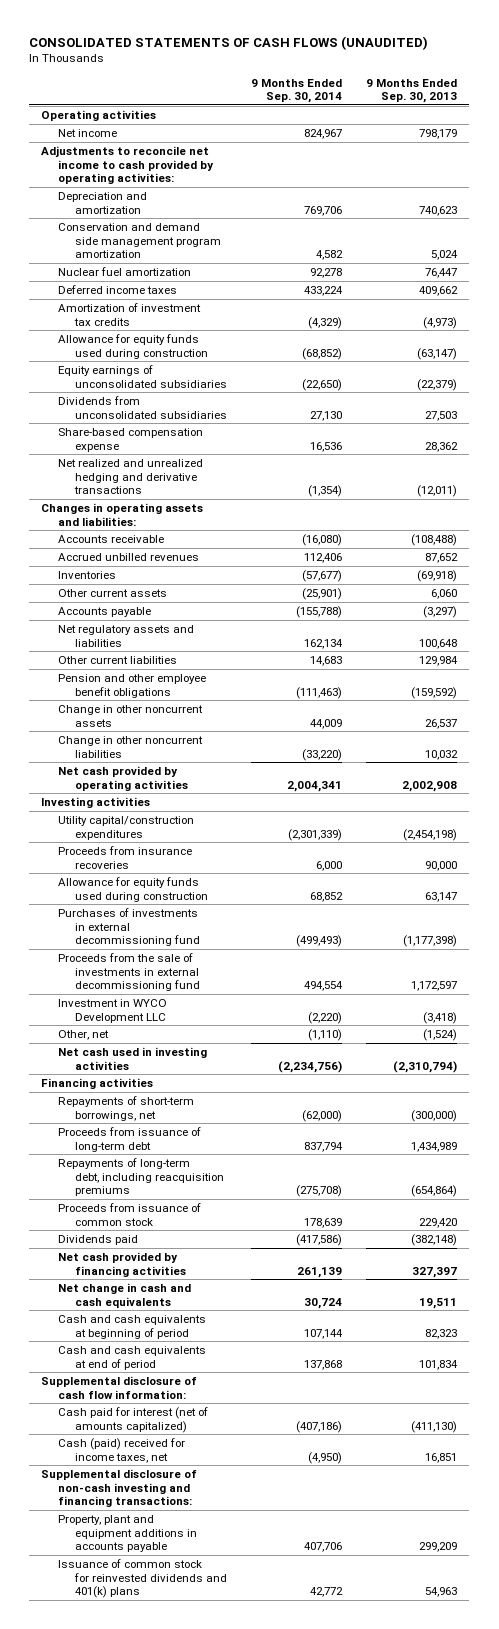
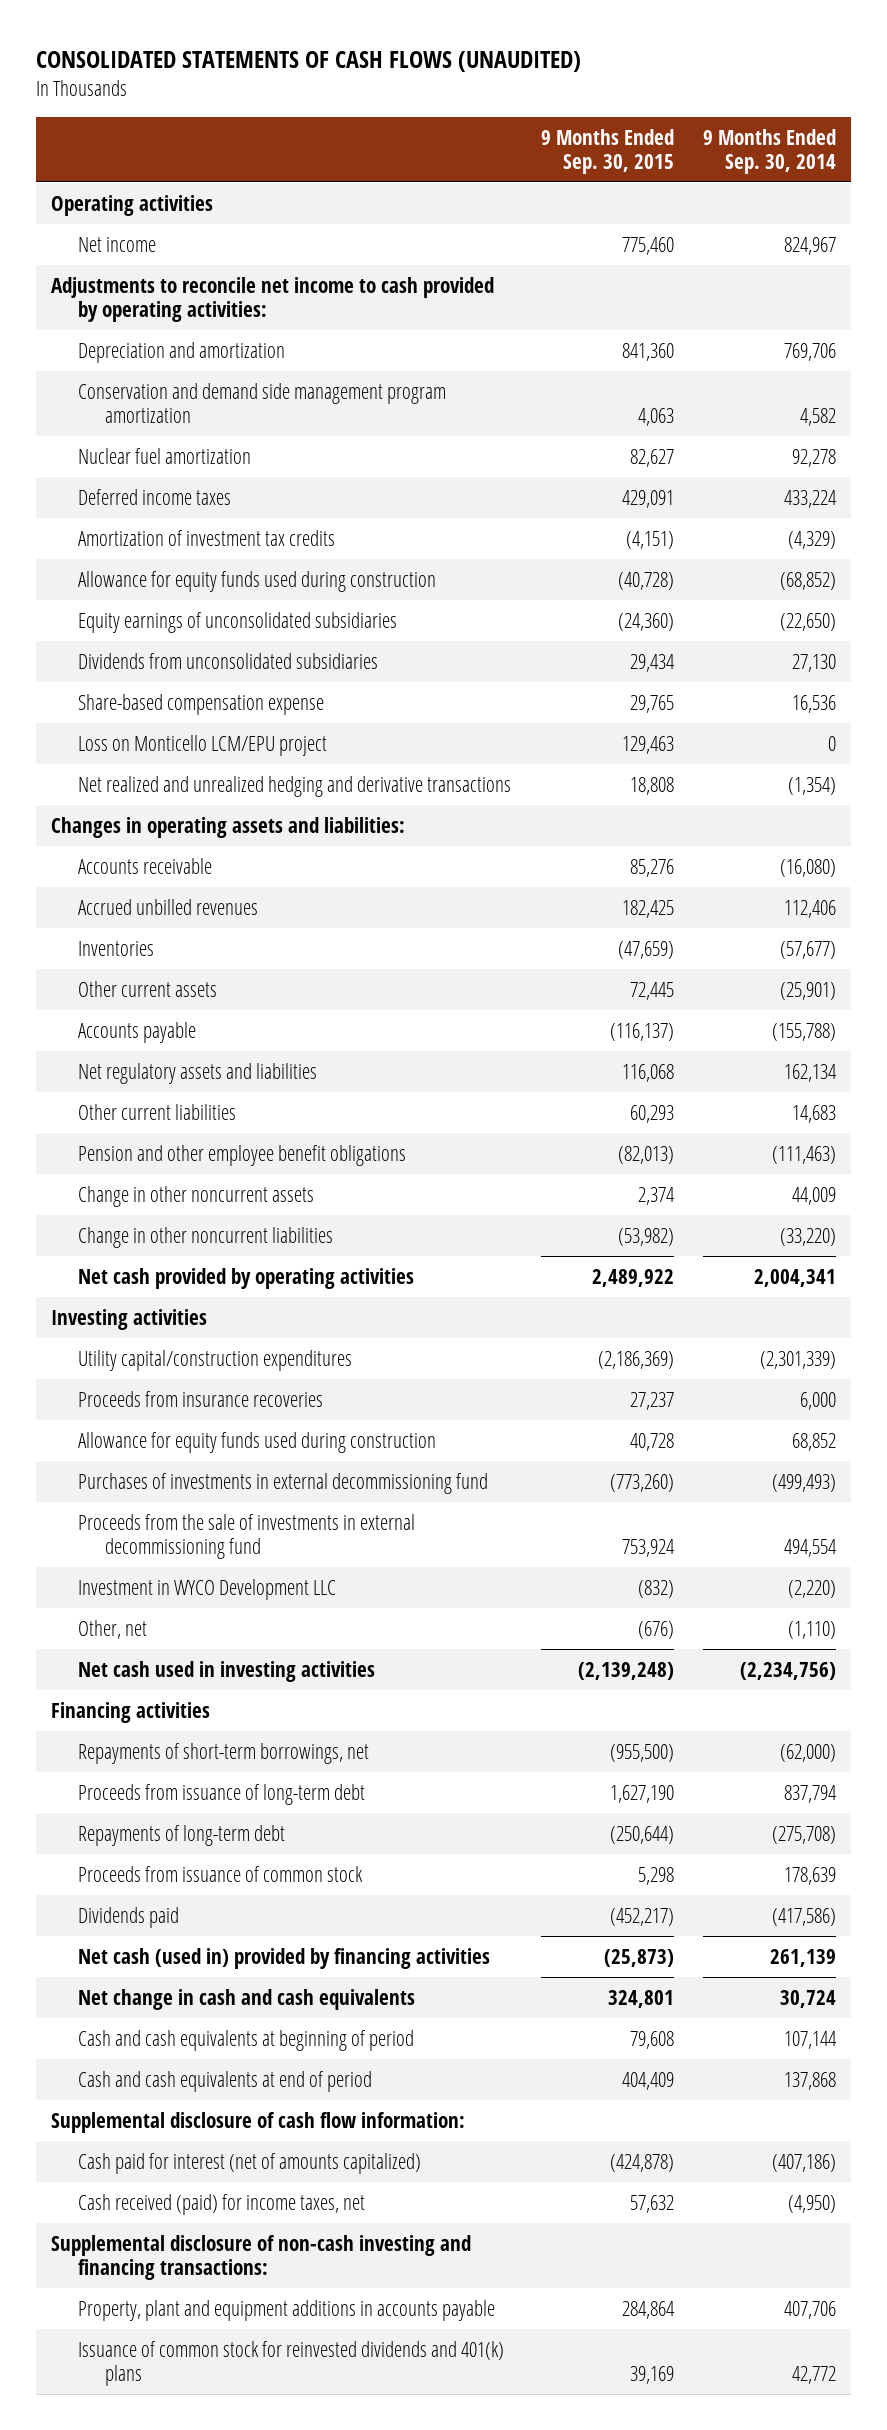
- | 9 Months Ended Sep. 30, 2014 | 9 Months Ended Sep. 30, 2013
+ | 9 Months Ended Sep. 30, 2015 | 9 Months Ended Sep. 30, 2014
+ Loss on Monticello LCM/EPU project | 129,463 | 0
- Repayments of long-term debt, including reacquisition premiums | (275,708) | (654,864)
+ Repayments of long-term debt | (250,644) | (275,708)
- Net cash provided by financing activities | 261,139 | 327,397
+ Net cash (used in) provided by financing activities | (25,873) | 261,139
- Cash (paid) received for income taxes, net | (4,950) | 16,851
+ Cash received (paid) for income taxes, net | 57,632 | (4,950)

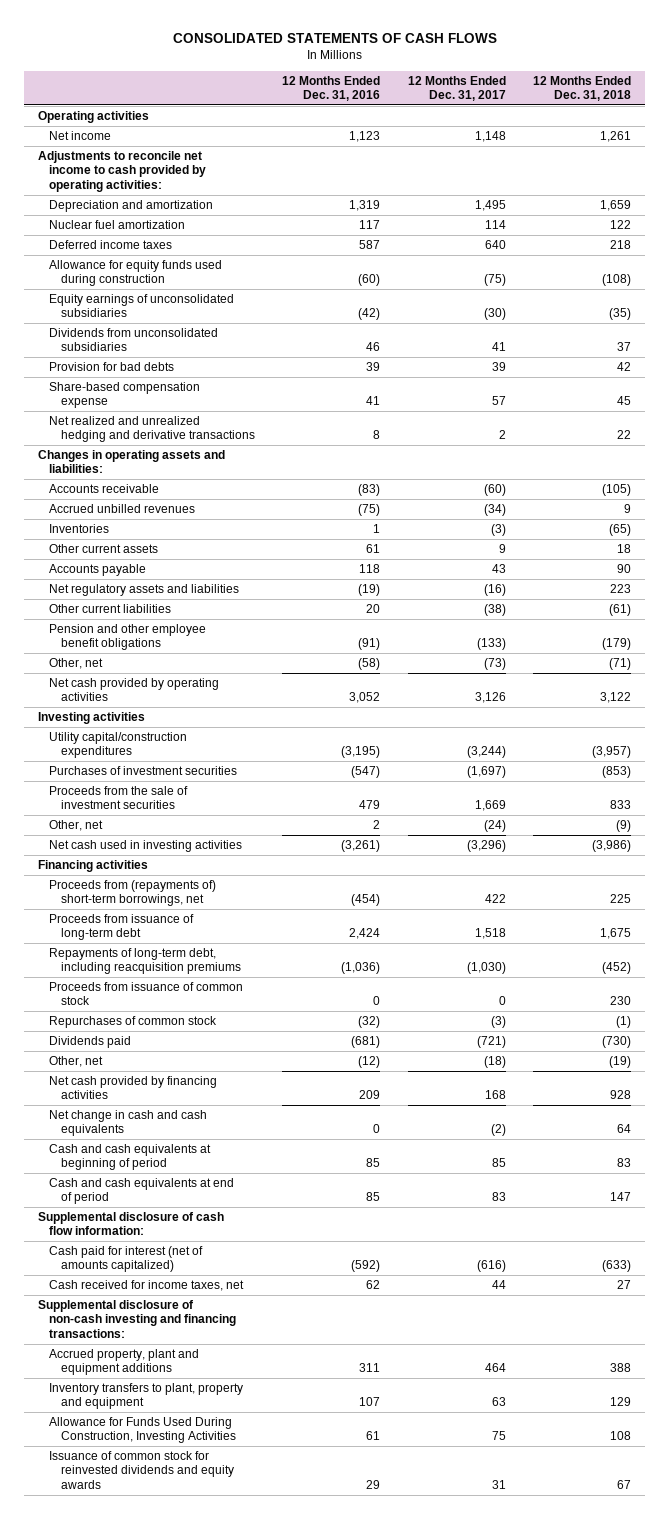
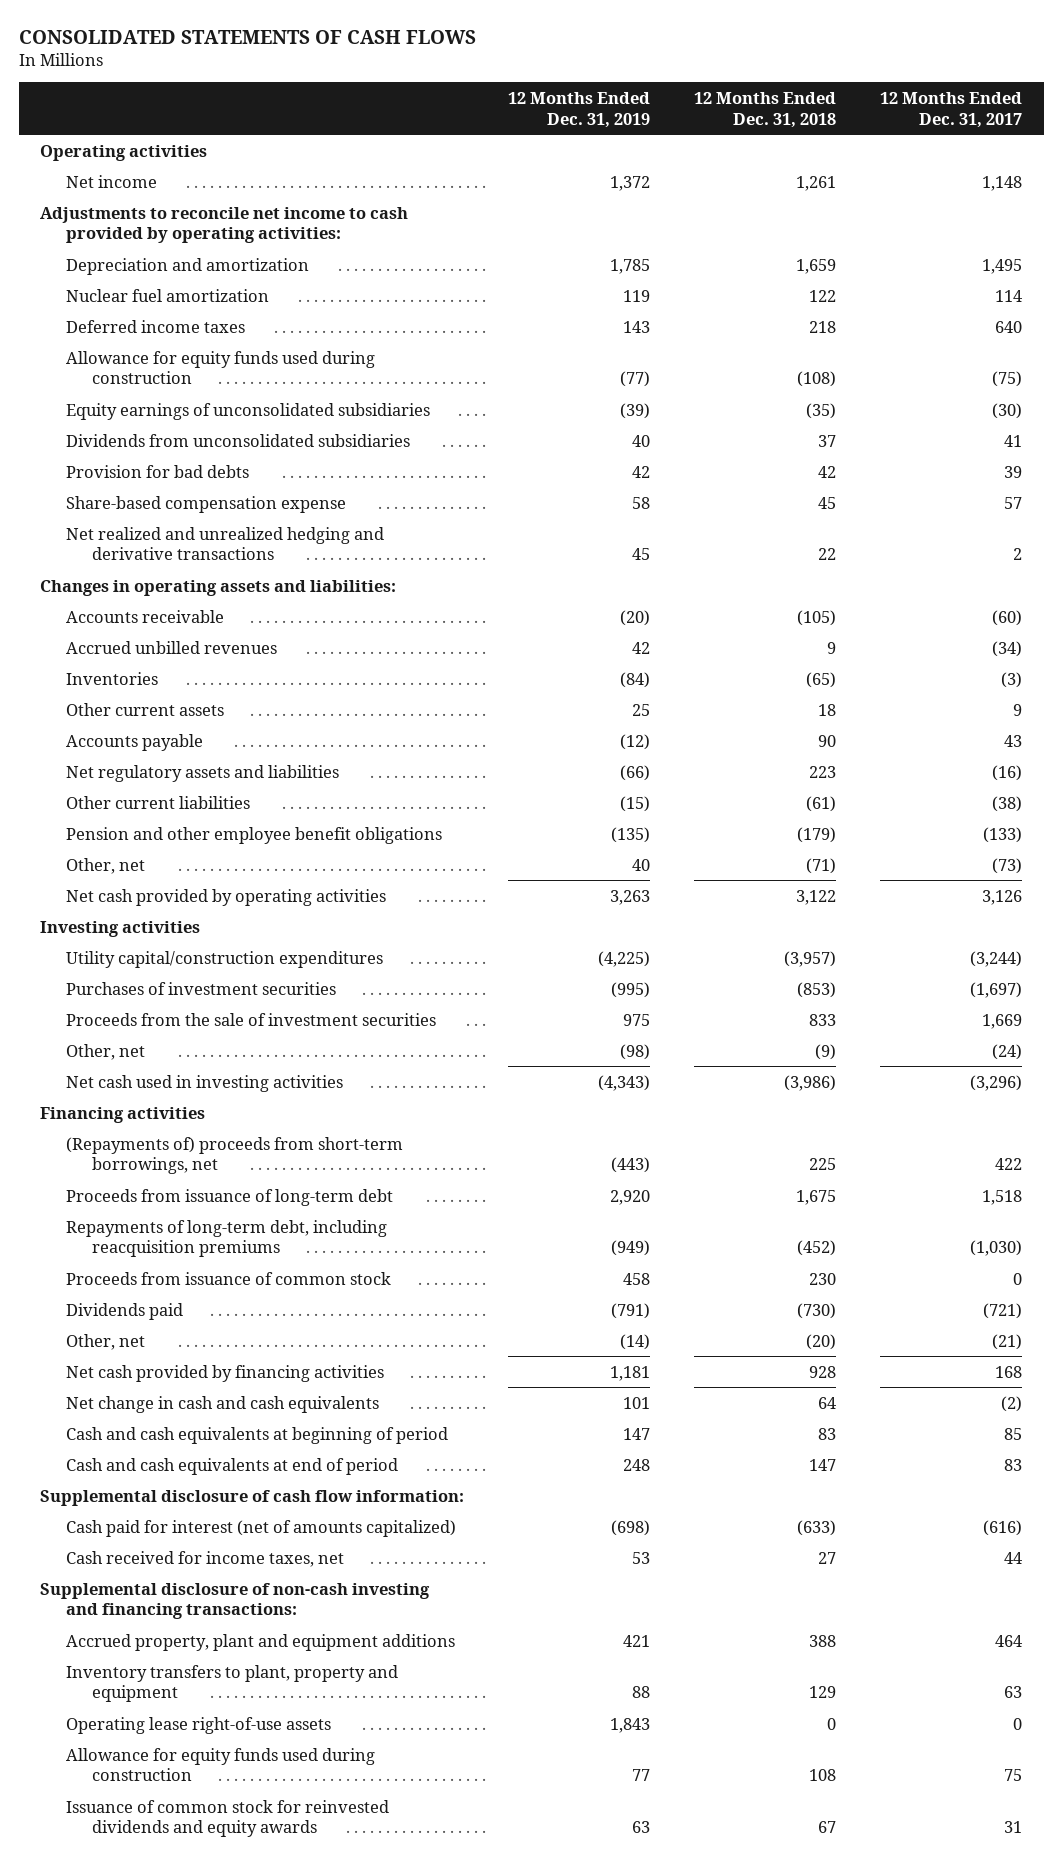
- | 12 Months Ended Dec. 31, 2016 | 12 Months Ended Dec. 31, 2017 | 12 Months Ended Dec. 31, 2018
+ | 12 Months Ended Dec. 31, 2019 | 12 Months Ended Dec. 31, 2018 | 12 Months Ended Dec. 31, 2017
- Proceeds from (repayments of) short-term borrowings, net | (454) | 422 | 225
+ (Repayments of) proceeds from short-term borrowings, net | (443) | 225 | 422
- Repurchases of common stock | (32) | (3) | (1)
- Other, net | (12) | (18) | (19)
+ Other, net | (14) | (20) | (21)
- Allowance for Funds Used During Construction, Investing Activities | 61 | 75 | 108
+ Operating lease right-of-use assets | 1,843 | 0 | 0
+ Allowance for equity funds used during construction | 77 | 108 | 75

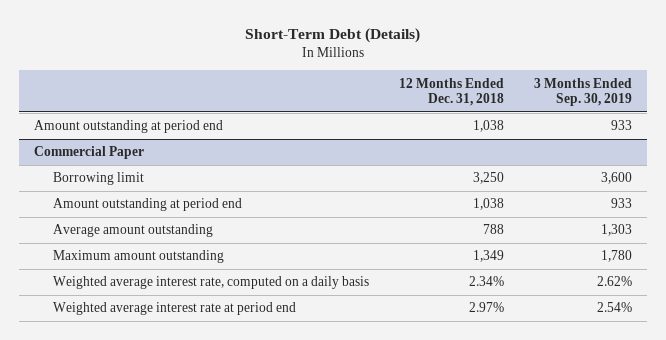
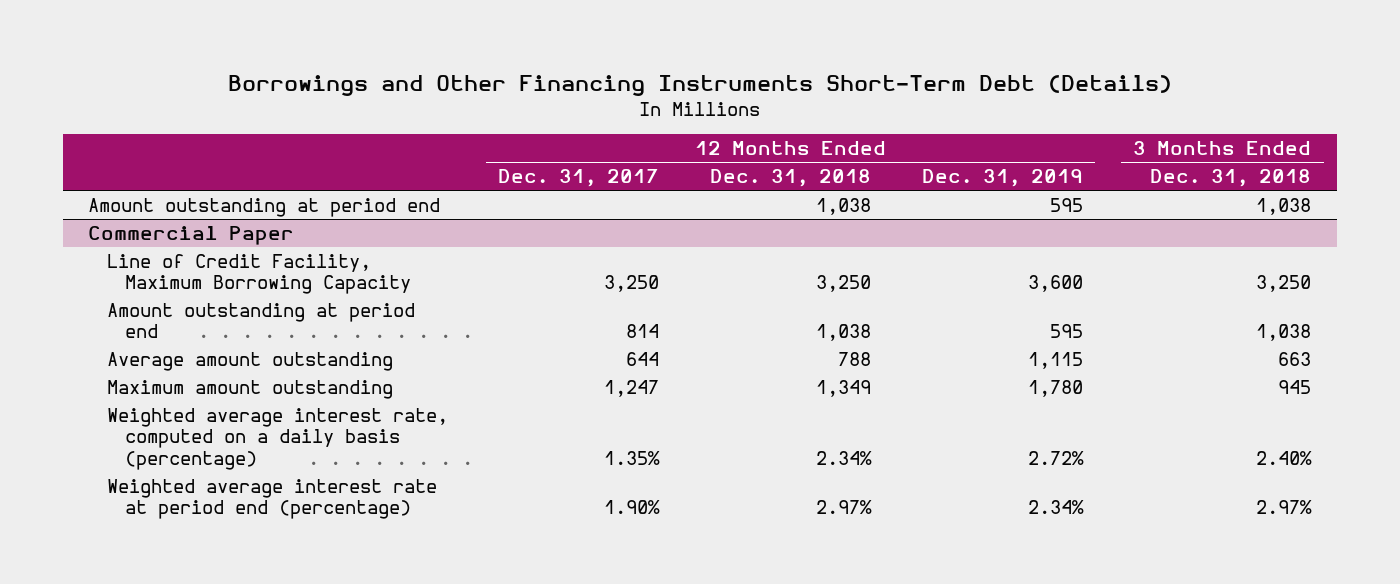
- Short-Term Debt (Details)
+ Borrowings and Other Financing Instruments Short-Term Debt (Details)
- | 12 Months Ended Dec. 31, 2018 | 3 Months Ended Sep. 30, 2019
+ | 12 Months Ended Dec. 31, 2017 | 12 Months Ended Dec. 31, 2018 | 12 Months Ended Dec. 31, 2019 | 3 Months Ended Dec. 31, 2018
@ Commercial Paper
- Borrowing limit | 3,250 | 3,600
+ Line of Credit Facility, Maximum Borrowing Capacity | 3,250 | 3,250 | 3,600 | 3,250
- Weighted average interest rate, computed on a daily basis | 2.34% | 2.62%
- Weighted average interest rate at period end | 2.97% | 2.54%
+ Weighted average interest rate, computed on a daily basis (percentage) | 1.35% | 2.34% | 2.72% | 2.40%
+ Weighted average interest rate at period end (percentage) | 1.90% | 2.97% | 2.34% | 2.97%

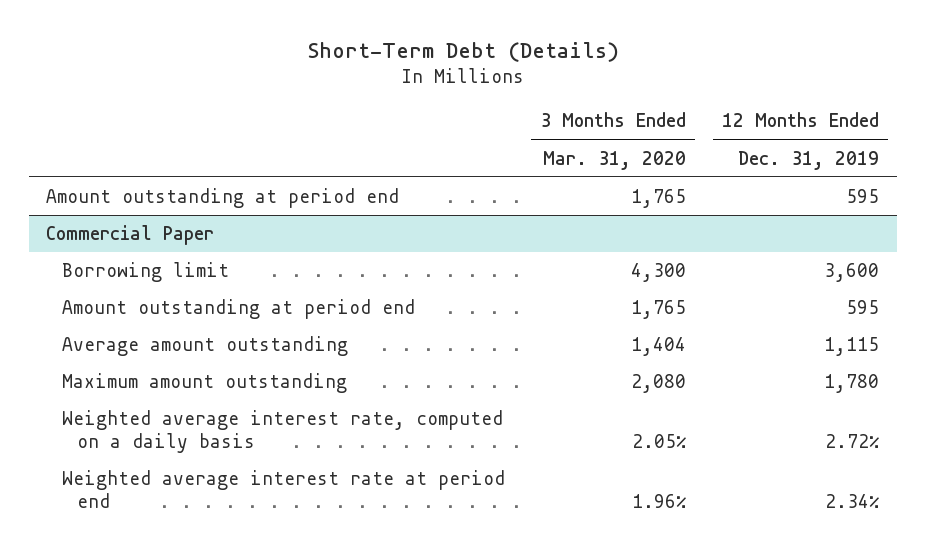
- Borrowings and Other Financing Instruments Short-Term Debt (Details)
+ Short-Term Debt (Details)
- | 12 Months Ended Dec. 31, 2017 | 12 Months Ended Dec. 31, 2018 | 12 Months Ended Dec. 31, 2019 | 3 Months Ended Dec. 31, 2018
+ | 3 Months Ended Mar. 31, 2020 | 12 Months Ended Dec. 31, 2019
@ Commercial Paper
- Line of Credit Facility, Maximum Borrowing Capacity | 3,250 | 3,250 | 3,600 | 3,250
+ Borrowing limit | 4,300 | 3,600
- Weighted average interest rate, computed on a daily basis (percentage) | 1.35% | 2.34% | 2.72% | 2.40%
- Weighted average interest rate at period end (percentage) | 1.90% | 2.97% | 2.34% | 2.97%
+ Weighted average interest rate, computed on a daily basis | 2.05% | 2.72%
+ Weighted average interest rate at period end | 1.96% | 2.34%

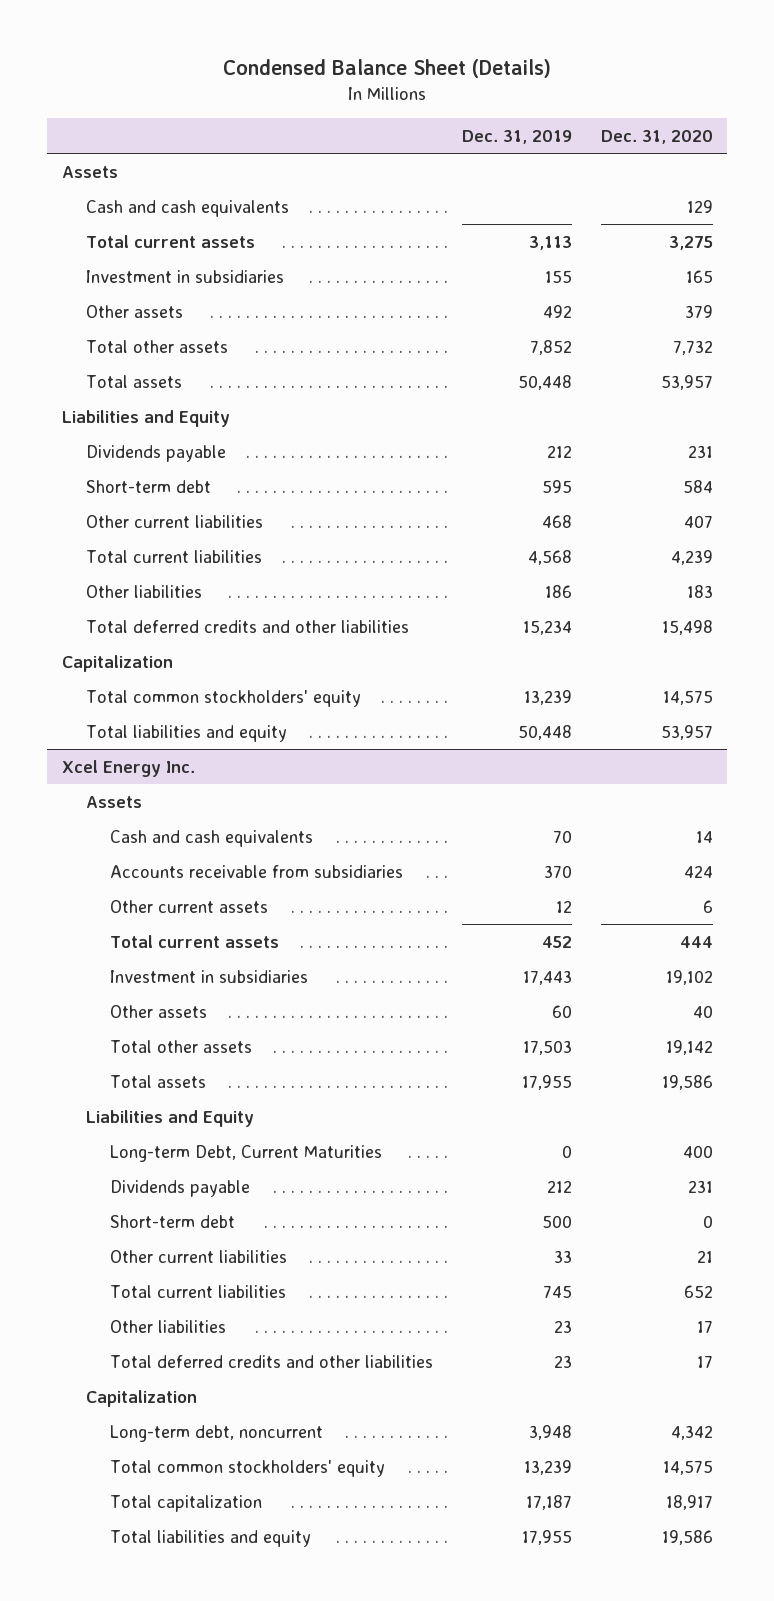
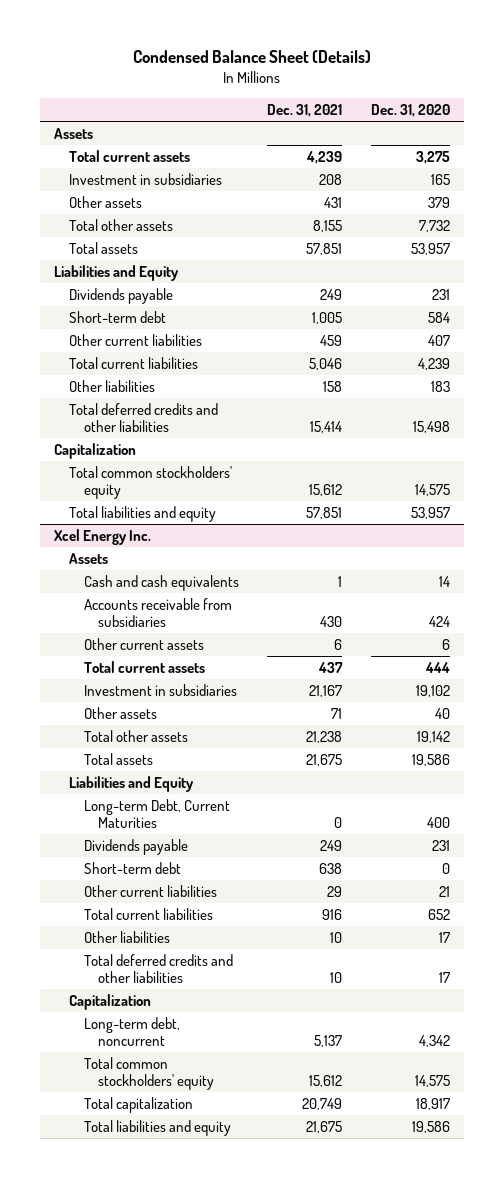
- | Dec. 31, 2019 | Dec. 31, 2020
+ | Dec. 31, 2021 | Dec. 31, 2020
- Cash and cash equivalents | | 129

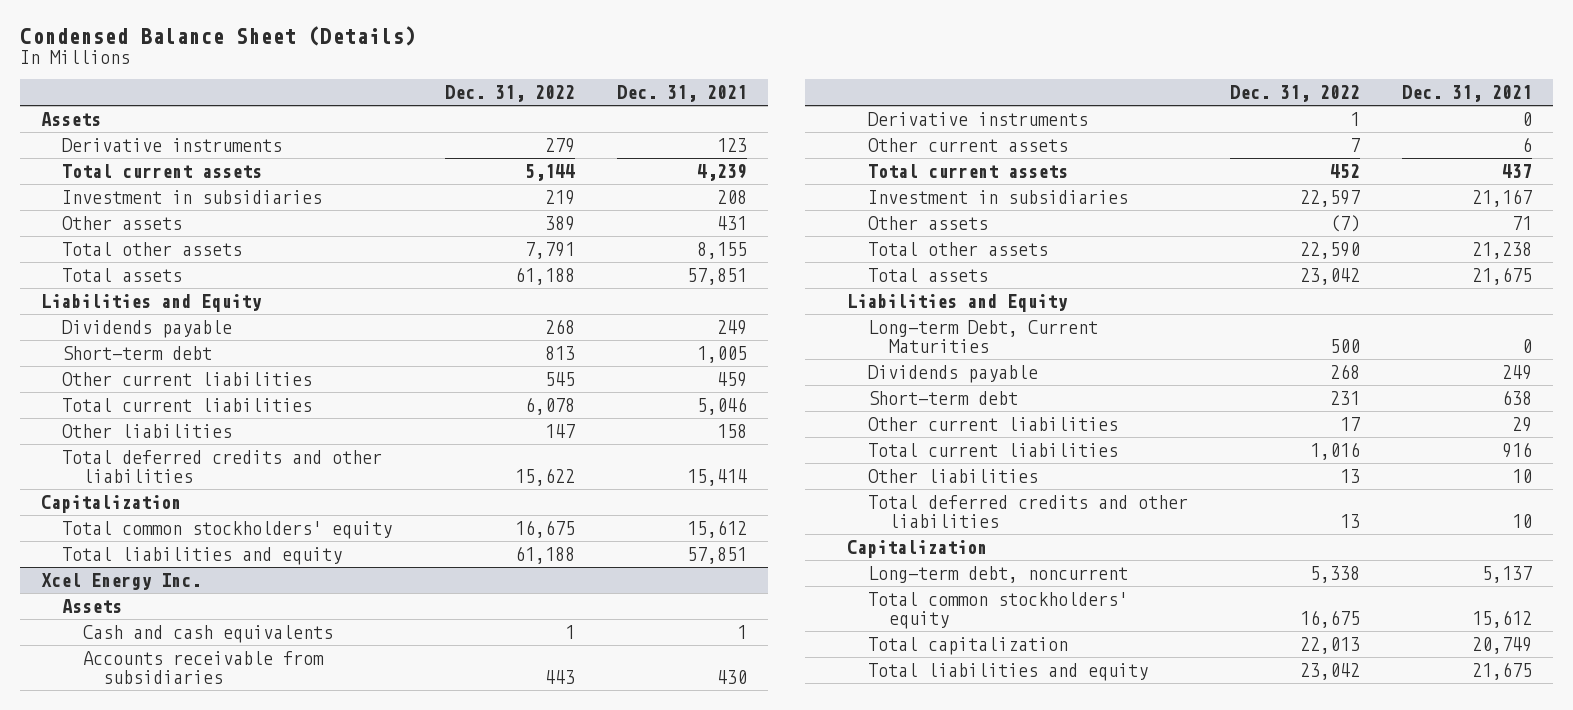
- | Dec. 31, 2021 | Dec. 31, 2020
+ | Dec. 31, 2022 | Dec. 31, 2021
+ Derivative instruments | 279 | 123
@ Xcel Energy Inc.
+ Derivative instruments | 1 | 0

